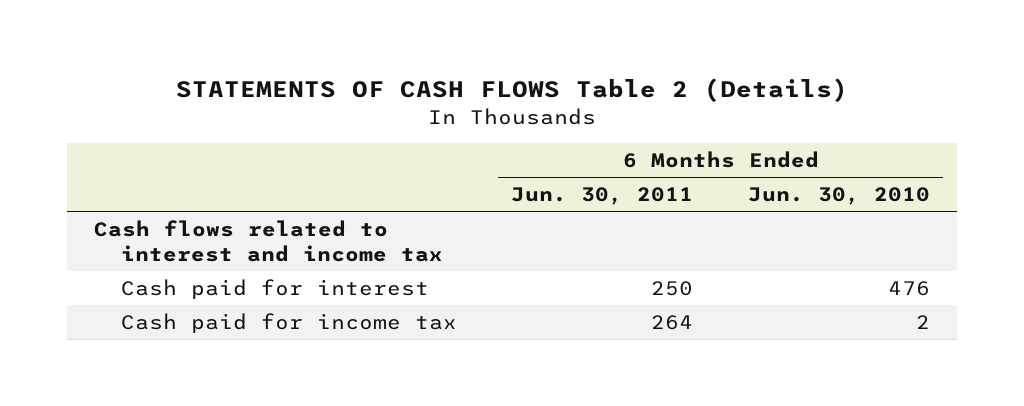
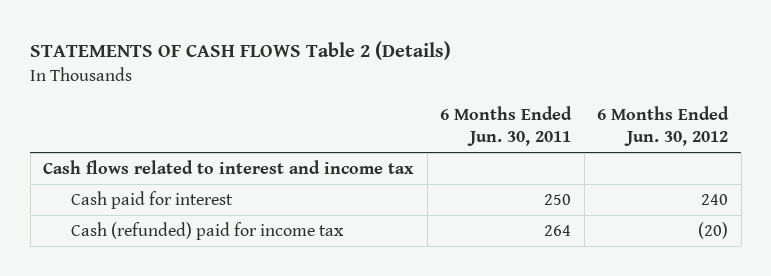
- | 6 Months Ended Jun. 30, 2011 | 6 Months Ended Jun. 30, 2010
+ | 6 Months Ended Jun. 30, 2011 | 6 Months Ended Jun. 30, 2012
- Cash paid for income tax | 264 | 2
+ Cash (refunded) paid for income tax | 264 | (20)

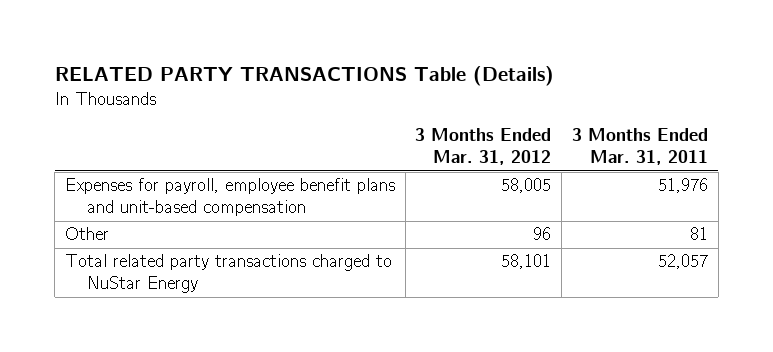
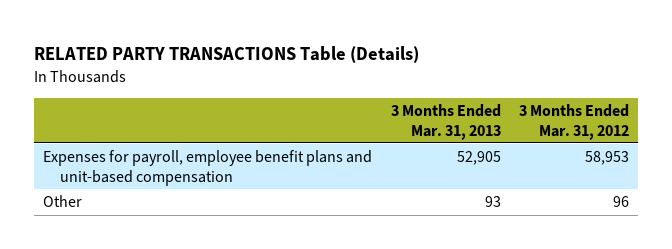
- | 3 Months Ended Mar. 31, 2012 | 3 Months Ended Mar. 31, 2011
+ | 3 Months Ended Mar. 31, 2013 | 3 Months Ended Mar. 31, 2012
- Expenses for payroll, employee benefit plans and unit-based compensation | 58,005 | 51,976
+ Expenses for payroll, employee benefit plans and unit-based compensation | 52,905 | 58,953
- Total related party transactions charged to NuStar Energy | 58,101 | 52,057

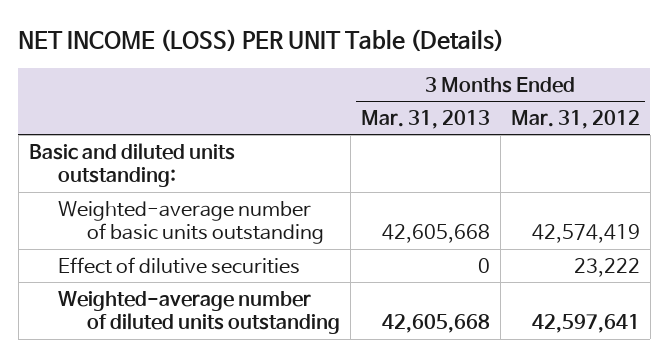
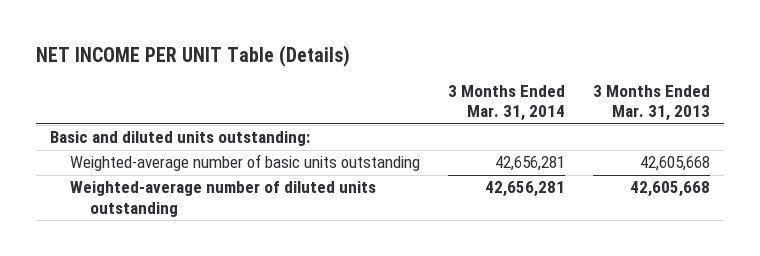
- NET INCOME (LOSS) PER UNIT Table (Details)
+ NET INCOME PER UNIT Table (Details)
- | 3 Months Ended Mar. 31, 2013 | 3 Months Ended Mar. 31, 2012
+ | 3 Months Ended Mar. 31, 2014 | 3 Months Ended Mar. 31, 2013
- Effect of dilutive securities | 0 | 23,222

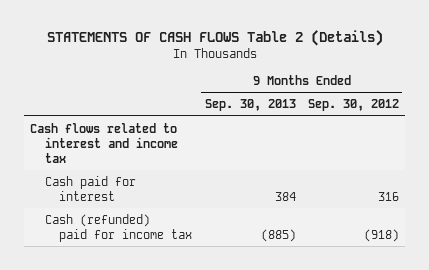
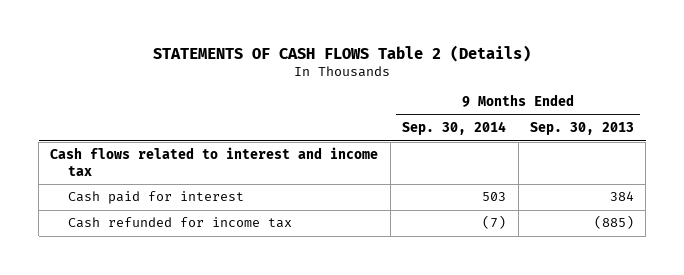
- | 9 Months Ended Sep. 30, 2013 | 9 Months Ended Sep. 30, 2012
+ | 9 Months Ended Sep. 30, 2014 | 9 Months Ended Sep. 30, 2013
- Cash (refunded) paid for income tax | (885) | (918)
+ Cash refunded for income tax | (7) | (885)

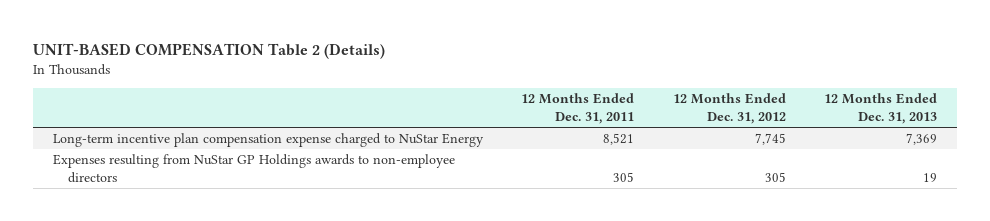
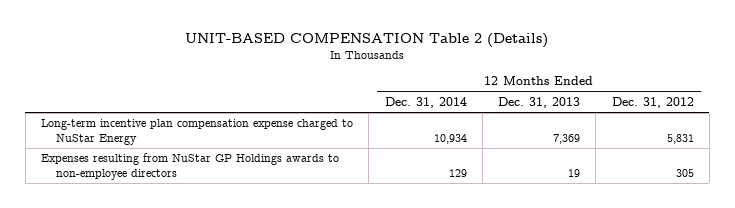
- | 12 Months Ended Dec. 31, 2011 | 12 Months Ended Dec. 31, 2012 | 12 Months Ended Dec. 31, 2013
+ | 12 Months Ended Dec. 31, 2014 | 12 Months Ended Dec. 31, 2013 | 12 Months Ended Dec. 31, 2012
- Long-term incentive plan compensation expense charged to NuStar Energy | 8,521 | 7,745 | 7,369
+ Long-term incentive plan compensation expense charged to NuStar Energy | 10,934 | 7,369 | 5,831

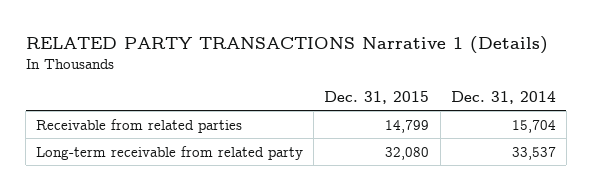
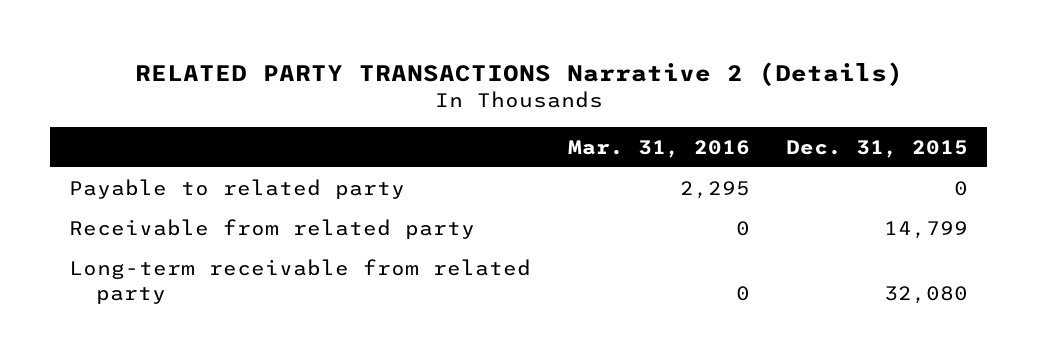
- RELATED PARTY TRANSACTIONS Narrative 1 (Details)
+ RELATED PARTY TRANSACTIONS Narrative 2 (Details)
- | Dec. 31, 2015 | Dec. 31, 2014
+ | Mar. 31, 2016 | Dec. 31, 2015
- Receivable from related parties | 14,799 | 15,704
+ Payable to related party | 2,295 | 0
+ Receivable from related party | 0 | 14,799

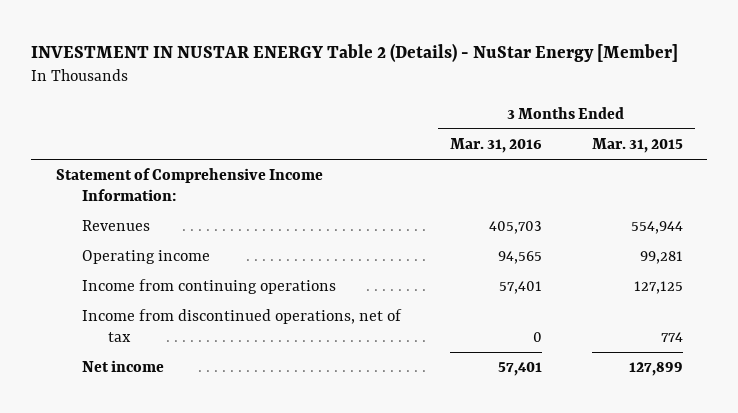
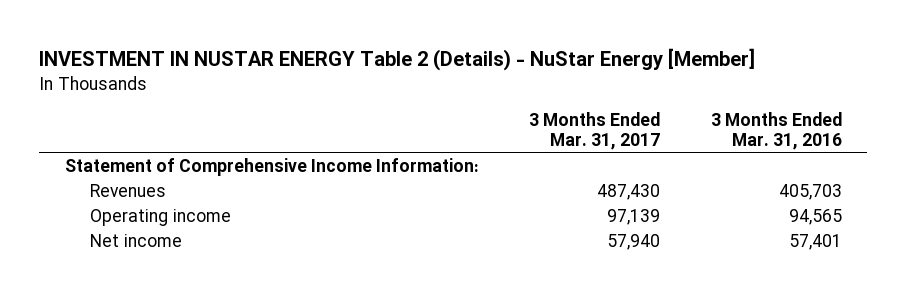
- | 3 Months Ended Mar. 31, 2016 | 3 Months Ended Mar. 31, 2015
+ | 3 Months Ended Mar. 31, 2017 | 3 Months Ended Mar. 31, 2016
- Income from continuing operations | 57,401 | 127,125
- Income from discontinued operations, net of tax | 0 | 774

